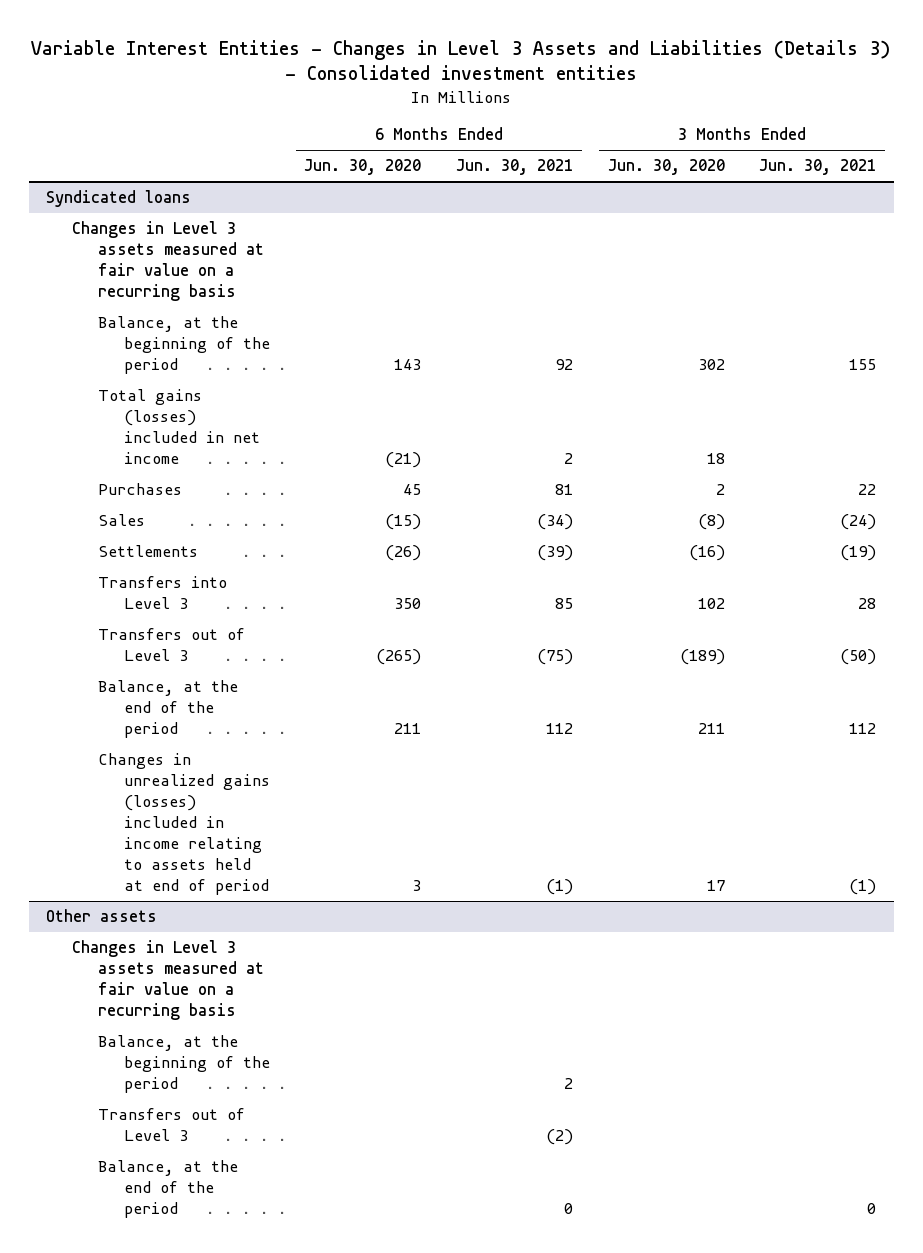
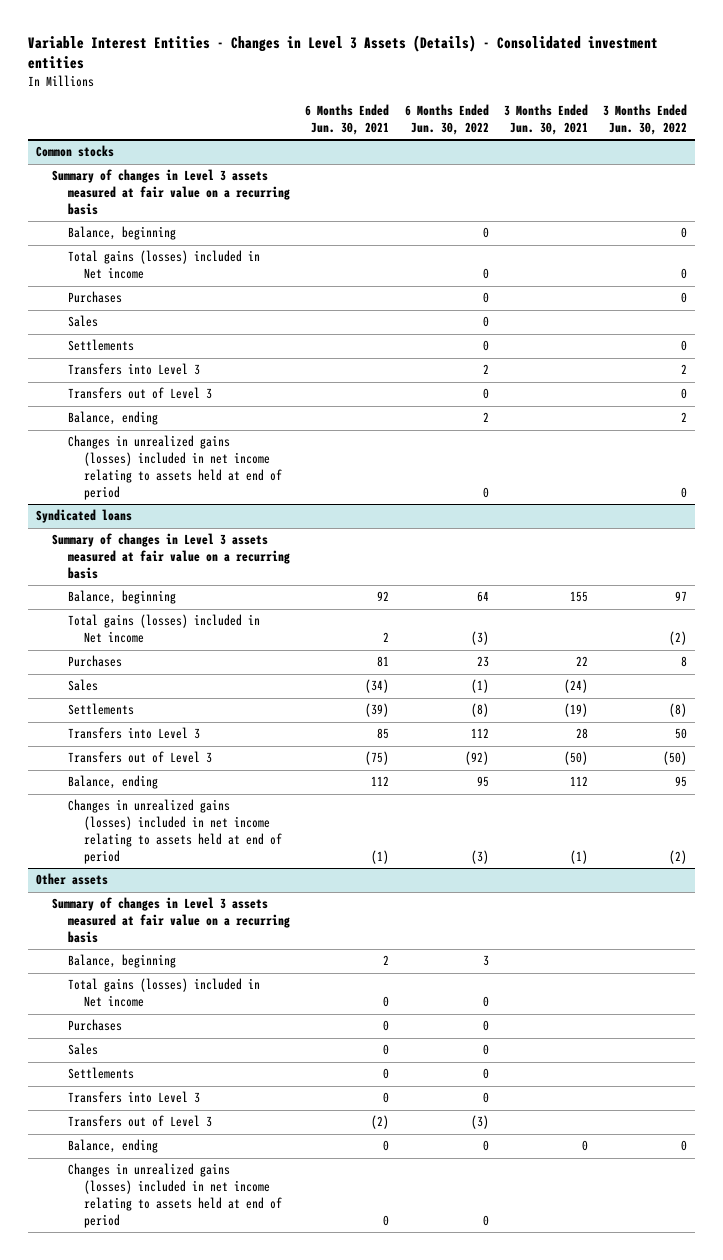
- Variable Interest Entities - Changes in Level 3 Assets and Liabilities (Details 3) - Consolidated investment entities
+ Variable Interest Entities - Changes in Level 3 Assets (Details) - Consolidated investment entities
- | 6 Months Ended Jun. 30, 2020 | 6 Months Ended Jun. 30, 2021 | 3 Months Ended Jun. 30, 2020 | 3 Months Ended Jun. 30, 2021
+ | 6 Months Ended Jun. 30, 2021 | 6 Months Ended Jun. 30, 2022 | 3 Months Ended Jun. 30, 2021 | 3 Months Ended Jun. 30, 2022
+ Common stocks
+ Summary of changes in Level 3 assets measured at fair value on a recurring basis
+ Balance, beginning | | 0 | | 0
+ Total gains (losses) included in Net income | | 0 | | 0
+ Purchases | | 0 | | 0
+ Sales | | 0 | |
+ Settlements | | 0 | | 0
+ Transfers into Level 3 | | 2 | | 2
+ Transfers out of Level 3 | | 0 | | 0
+ Balance, ending | | 2 | | 2
+ Changes in unrealized gains (losses) included in net income relating to assets held at end of period | | 0 | | 0
@ Syndicated loans
- Changes in Level 3 assets measured at fair value on a recurring basis
- Balance, at the beginning of the period | 143 | 92 | 302 | 155
- Total gains (losses) included in net income | (21) | 2 | 18 |
+ Summary of changes in Level 3 assets measured at fair value on a recurring basis
+ Balance, beginning | 92 | 64 | 155 | 97
+ Total gains (losses) included in Net income | 2 | (3) | | (2)
- Balance, at the end of the period | 211 | 112 | 211 | 112
- Changes in unrealized gains (losses) included in income relating to assets held at end of period | 3 | (1) | 17 | (1)
+ Balance, ending | 112 | 95 | 112 | 95
+ Changes in unrealized gains (losses) included in net income relating to assets held at end of period | (1) | (3) | (1) | (2)
@ Other assets
- Changes in Level 3 assets measured at fair value on a recurring basis
- Balance, at the beginning of the period | | 2 | |
+ Summary of changes in Level 3 assets measured at fair value on a recurring basis
+ Balance, beginning | 2 | 3 | |
+ Total gains (losses) included in Net income | 0 | 0 | |
+ Purchases | 0 | 0 | |
+ Sales | 0 | 0 | |
+ Settlements | 0 | 0 | |
+ Transfers into Level 3 | 0 | 0 | |
- Balance, at the end of the period | | 0 | | 0
+ Balance, ending | 0 | 0 | 0 | 0
+ Changes in unrealized gains (losses) included in net income relating to assets held at end of period | 0 | 0 | |

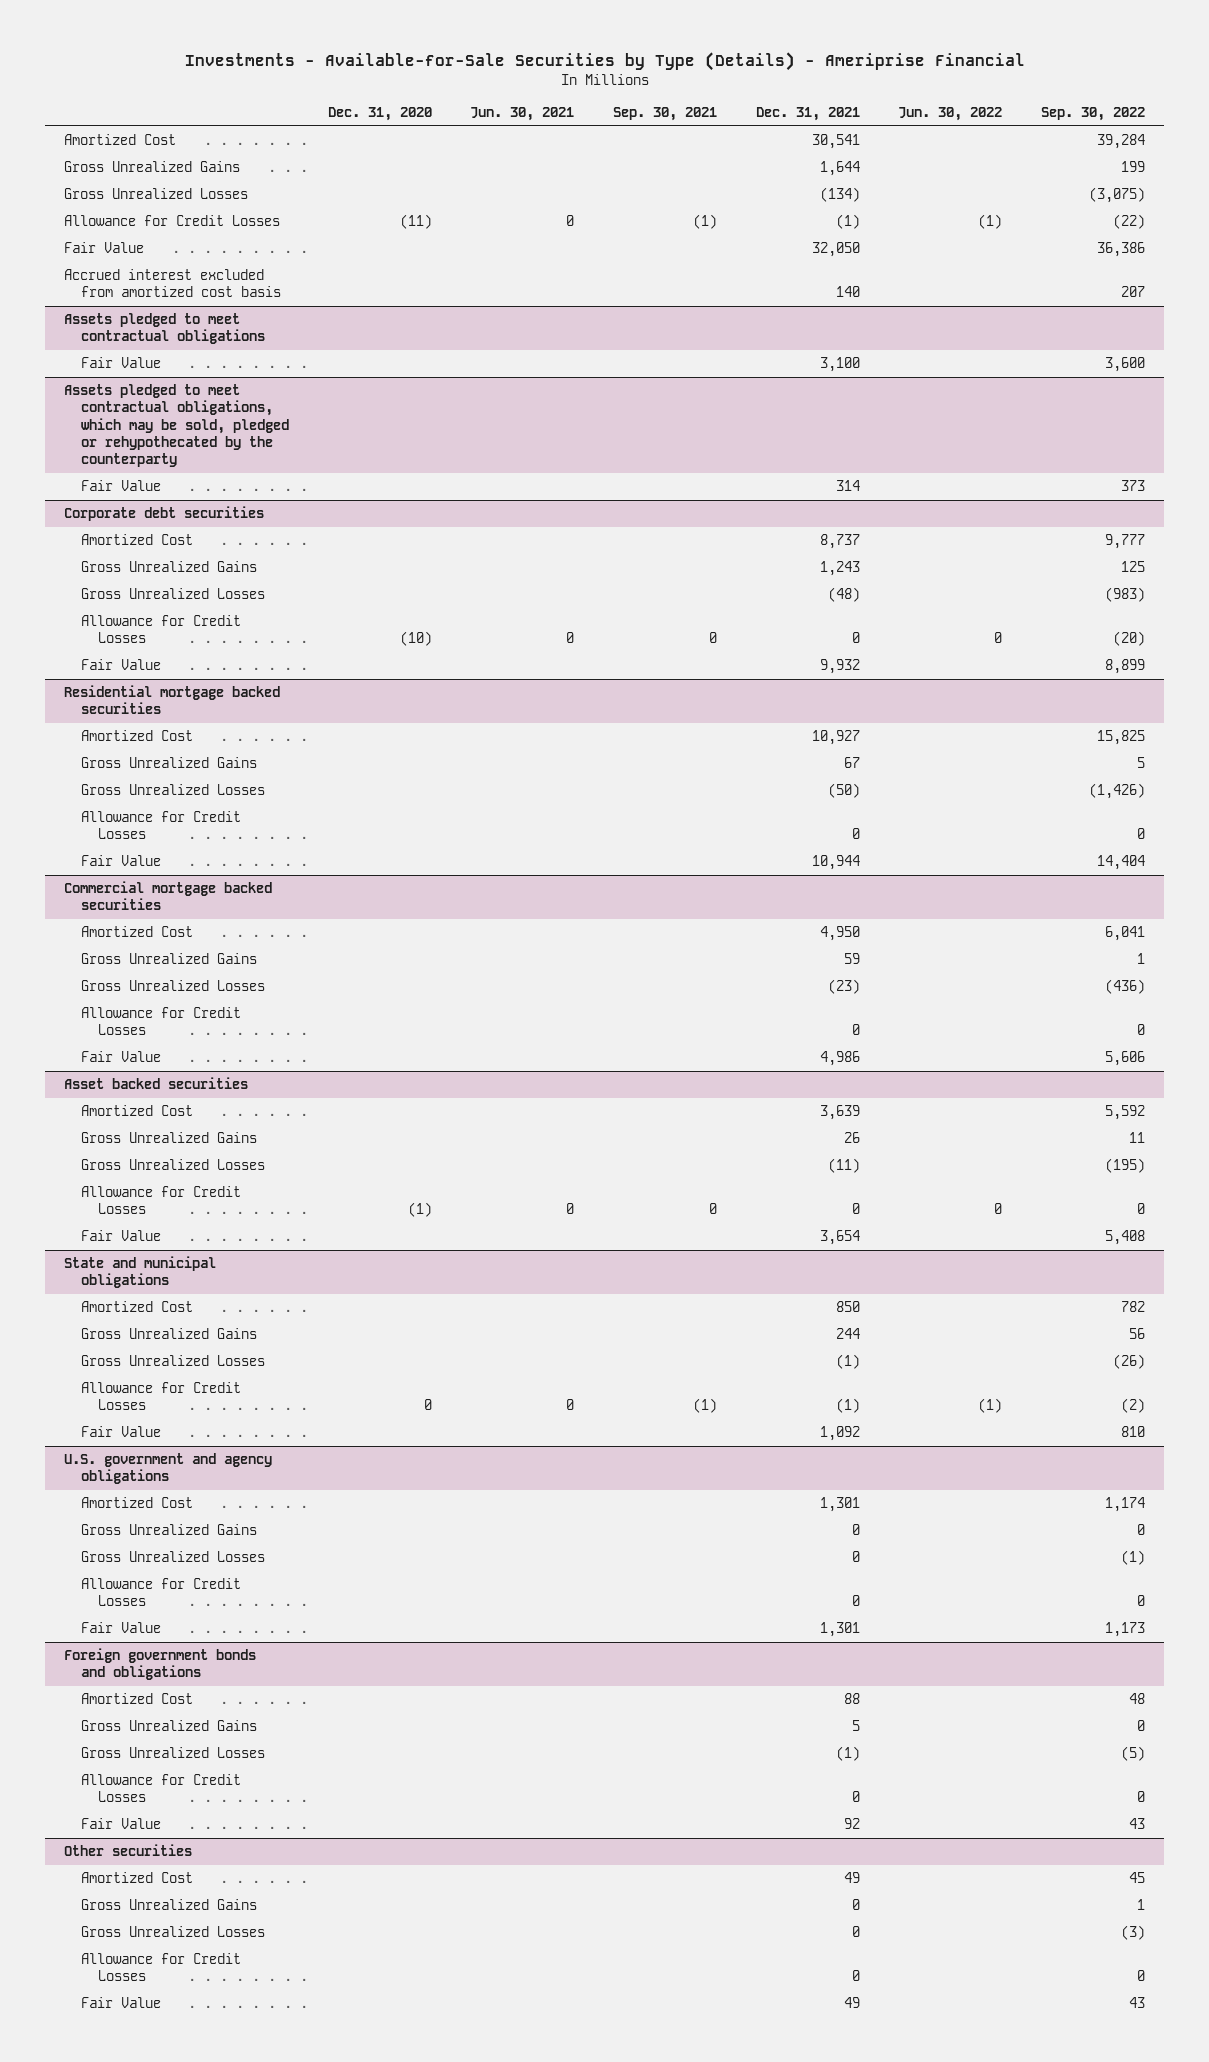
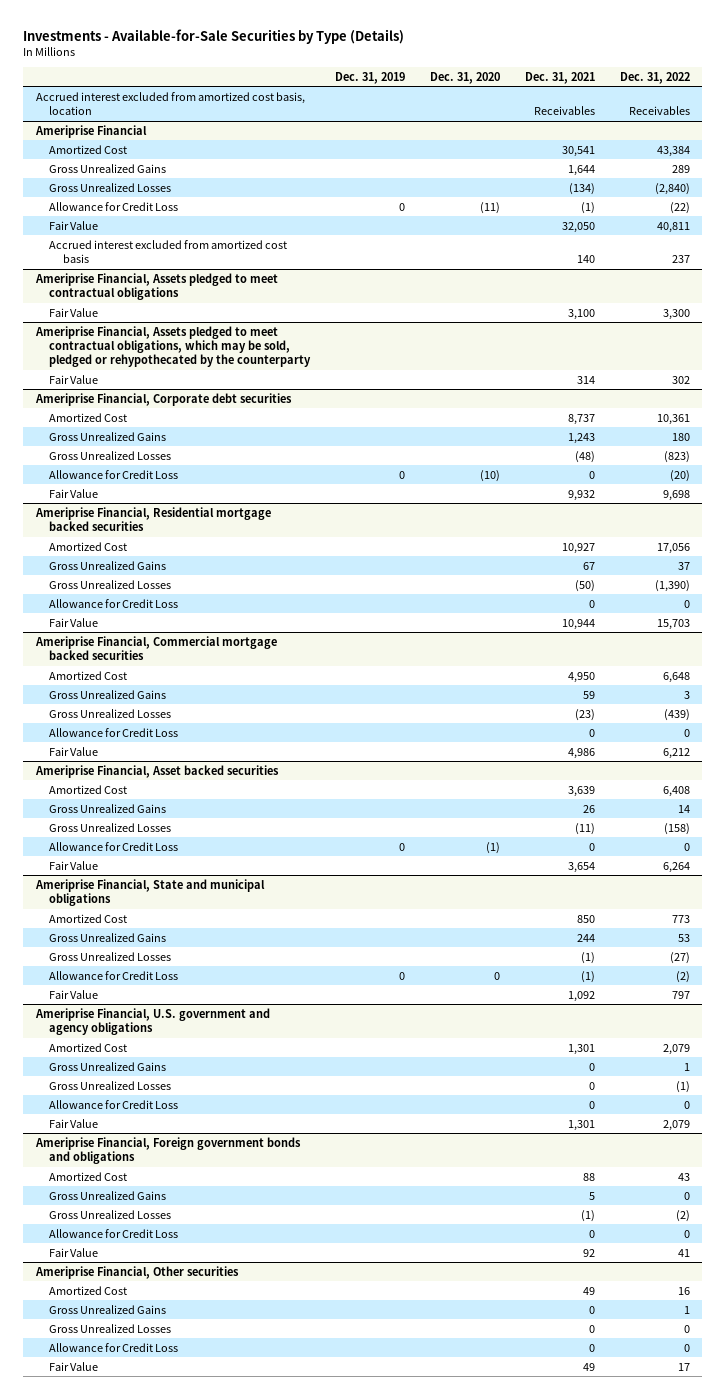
- Investments - Available-for-Sale Securities by Type (Details) - Ameriprise Financial
+ Investments - Available-for-Sale Securities by Type (Details)
- | Dec. 31, 2020 | Jun. 30, 2021 | Sep. 30, 2021 | Dec. 31, 2021 | Jun. 30, 2022 | Sep. 30, 2022
+ | Dec. 31, 2019 | Dec. 31, 2020 | Dec. 31, 2021 | Dec. 31, 2022
+ Accrued interest excluded from amortized cost basis, location | | | Receivables | Receivables
+ Ameriprise Financial
- Allowance for Credit Losses | (11) | 0 | (1) | (1) | (1) | (22)
+ Allowance for Credit Loss | 0 | (11) | (1) | (22)
- Assets pledged to meet contractual obligations
+ Ameriprise Financial, Assets pledged to meet contractual obligations
- Assets pledged to meet contractual obligations, which may be sold, pledged or rehypothecated by the counterparty
+ Ameriprise Financial, Assets pledged to meet contractual obligations, which may be sold, pledged or rehypothecated by the counterparty
- Corporate debt securities
+ Ameriprise Financial, Corporate debt securities
- Allowance for Credit Losses | (10) | 0 | 0 | 0 | 0 | (20)
+ Allowance for Credit Loss | 0 | (10) | 0 | (20)
- Residential mortgage backed securities
+ Ameriprise Financial, Residential mortgage backed securities
- Allowance for Credit Losses | | | | 0 | | 0
+ Allowance for Credit Loss | | | 0 | 0
- Commercial mortgage backed securities
+ Ameriprise Financial, Commercial mortgage backed securities
- Allowance for Credit Losses | | | | 0 | | 0
+ Allowance for Credit Loss | | | 0 | 0
- Asset backed securities
+ Ameriprise Financial, Asset backed securities
- Allowance for Credit Losses | (1) | 0 | 0 | 0 | 0 | 0
+ Allowance for Credit Loss | 0 | (1) | 0 | 0
- State and municipal obligations
+ Ameriprise Financial, State and municipal obligations
- Allowance for Credit Losses | 0 | 0 | (1) | (1) | (1) | (2)
+ Allowance for Credit Loss | 0 | 0 | (1) | (2)
- U.S. government and agency obligations
+ Ameriprise Financial, U.S. government and agency obligations
- Allowance for Credit Losses | | | | 0 | | 0
+ Allowance for Credit Loss | | | 0 | 0
- Foreign government bonds and obligations
+ Ameriprise Financial, Foreign government bonds and obligations
- Allowance for Credit Losses | | | | 0 | | 0
+ Allowance for Credit Loss | | | 0 | 0
- Other securities
+ Ameriprise Financial, Other securities
- Allowance for Credit Losses | | | | 0 | | 0
+ Allowance for Credit Loss | | | 0 | 0

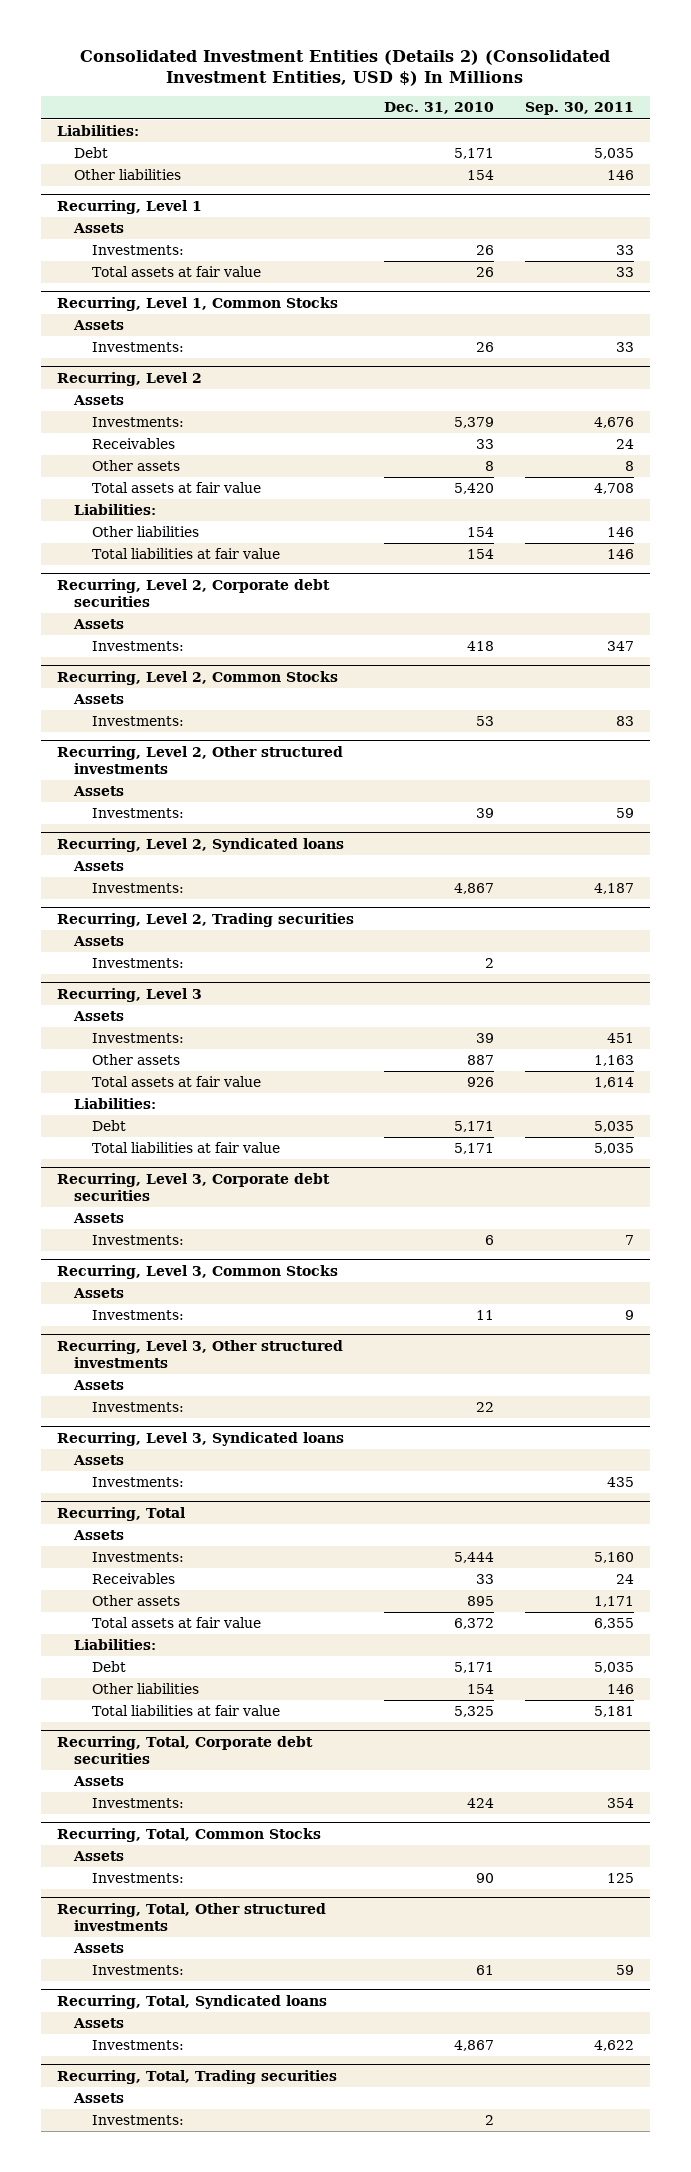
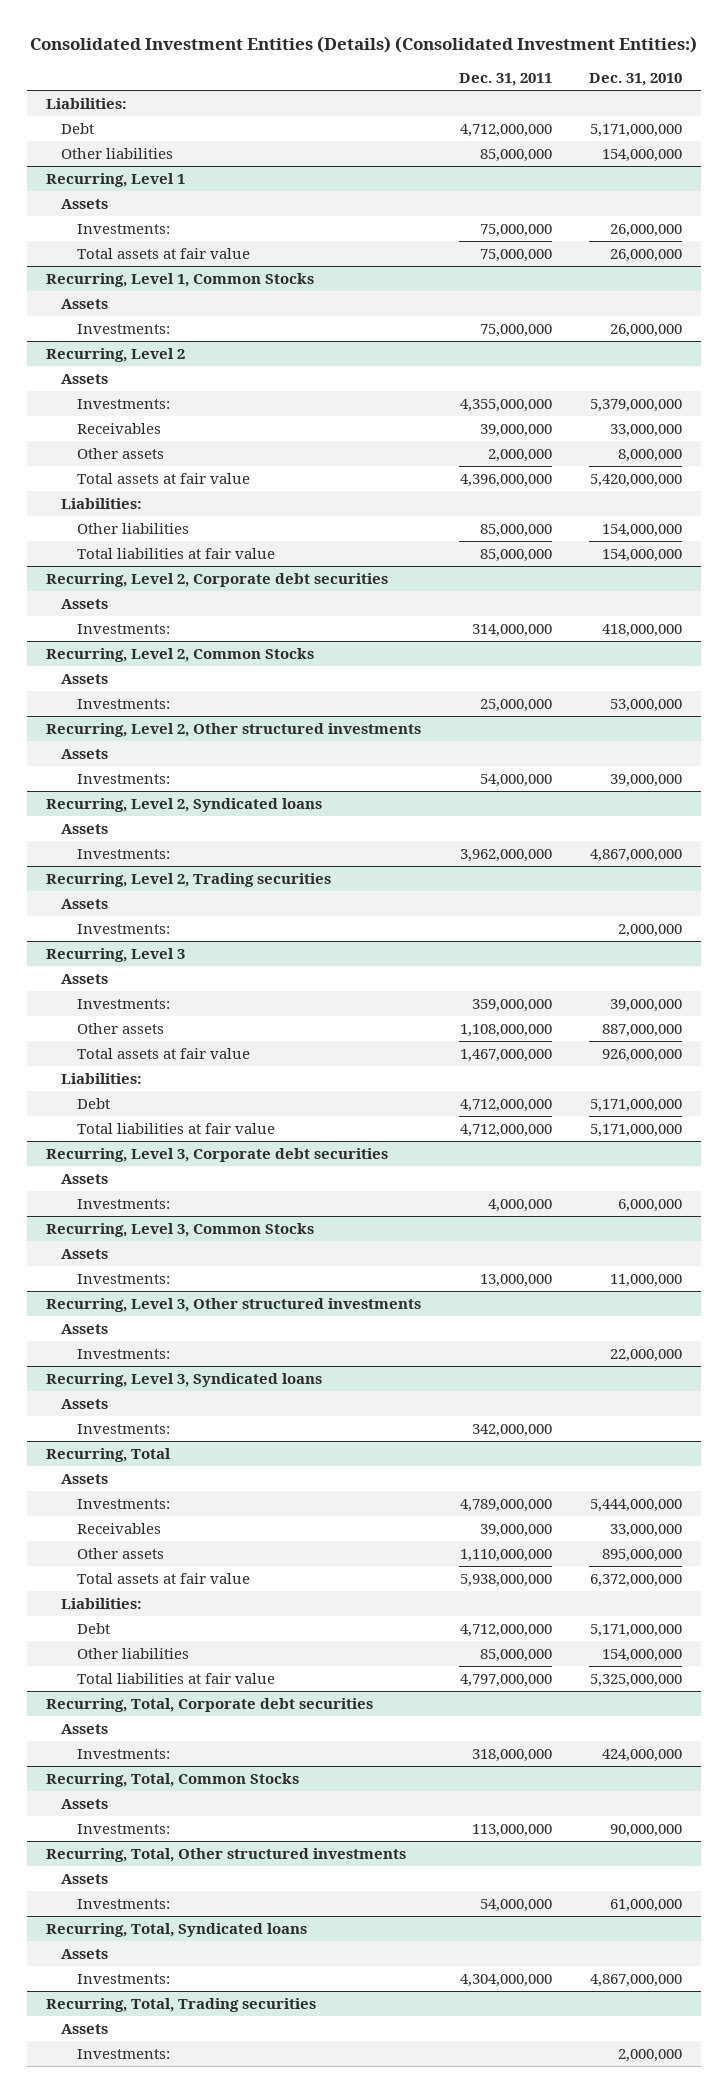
- Consolidated Investment Entities (Details 2) (Consolidated Investment Entities, USD $) In Millions
+ Consolidated Investment Entities (Details) (Consolidated Investment Entities:)
- | Dec. 31, 2010 | Sep. 30, 2011
+ | Dec. 31, 2011 | Dec. 31, 2010
- Debt | 5,171 | 5,035
- Other liabilities | 154 | 146
+ Debt | 4,712,000,000 | 5,171,000,000
+ Other liabilities | 85,000,000 | 154,000,000
@ Recurring, Level 1
- Investments: | 26 | 33
- Total assets at fair value | 26 | 33
+ Investments: | 75,000,000 | 26,000,000
+ Total assets at fair value | 75,000,000 | 26,000,000
@ Recurring, Level 1, Common Stocks
- Investments: | 26 | 33
+ Investments: | 75,000,000 | 26,000,000
@ Recurring, Level 2
- Investments: | 5,379 | 4,676
- Receivables | 33 | 24
- Other assets | 8 | 8
- Total assets at fair value | 5,420 | 4,708
+ Investments: | 4,355,000,000 | 5,379,000,000
+ Receivables | 39,000,000 | 33,000,000
+ Other assets | 2,000,000 | 8,000,000
+ Total assets at fair value | 4,396,000,000 | 5,420,000,000
- Other liabilities | 154 | 146
- Total liabilities at fair value | 154 | 146
+ Other liabilities | 85,000,000 | 154,000,000
+ Total liabilities at fair value | 85,000,000 | 154,000,000
@ Recurring, Level 2, Corporate debt securities
- Investments: | 418 | 347
+ Investments: | 314,000,000 | 418,000,000
@ Recurring, Level 2, Common Stocks
- Investments: | 53 | 83
+ Investments: | 25,000,000 | 53,000,000
@ Recurring, Level 2, Other structured investments
- Investments: | 39 | 59
+ Investments: | 54,000,000 | 39,000,000
@ Recurring, Level 2, Syndicated loans
- Investments: | 4,867 | 4,187
+ Investments: | 3,962,000,000 | 4,867,000,000
@ Recurring, Level 2, Trading securities
- Investments: | 2 |
+ Investments: | | 2,000,000
@ Recurring, Level 3
- Investments: | 39 | 451
- Other assets | 887 | 1,163
- Total assets at fair value | 926 | 1,614
+ Investments: | 359,000,000 | 39,000,000
+ Other assets | 1,108,000,000 | 887,000,000
+ Total assets at fair value | 1,467,000,000 | 926,000,000
- Debt | 5,171 | 5,035
- Total liabilities at fair value | 5,171 | 5,035
+ Debt | 4,712,000,000 | 5,171,000,000
+ Total liabilities at fair value | 4,712,000,000 | 5,171,000,000
@ Recurring, Level 3, Corporate debt securities
- Investments: | 6 | 7
+ Investments: | 4,000,000 | 6,000,000
@ Recurring, Level 3, Common Stocks
- Investments: | 11 | 9
+ Investments: | 13,000,000 | 11,000,000
@ Recurring, Level 3, Other structured investments
- Investments: | 22 |
+ Investments: | | 22,000,000
@ Recurring, Total
- Investments: | 5,444 | 5,160
- Receivables | 33 | 24
- Other assets | 895 | 1,171
- Total assets at fair value | 6,372 | 6,355
+ Investments: | 4,789,000,000 | 5,444,000,000
+ Receivables | 39,000,000 | 33,000,000
+ Other assets | 1,110,000,000 | 895,000,000
+ Total assets at fair value | 5,938,000,000 | 6,372,000,000
- Debt | 5,171 | 5,035
- Other liabilities | 154 | 146
- Total liabilities at fair value | 5,325 | 5,181
+ Debt | 4,712,000,000 | 5,171,000,000
+ Other liabilities | 85,000,000 | 154,000,000
+ Total liabilities at fair value | 4,797,000,000 | 5,325,000,000
@ Recurring, Total, Corporate debt securities
- Investments: | 424 | 354
+ Investments: | 318,000,000 | 424,000,000
@ Recurring, Total, Common Stocks
- Investments: | 90 | 125
+ Investments: | 113,000,000 | 90,000,000
@ Recurring, Total, Other structured investments
- Investments: | 61 | 59
+ Investments: | 54,000,000 | 61,000,000
@ Recurring, Total, Syndicated loans
- Investments: | 4,867 | 4,622
+ Investments: | 4,304,000,000 | 4,867,000,000
@ Recurring, Total, Trading securities
- Investments: | 2 |
+ Investments: | | 2,000,000

